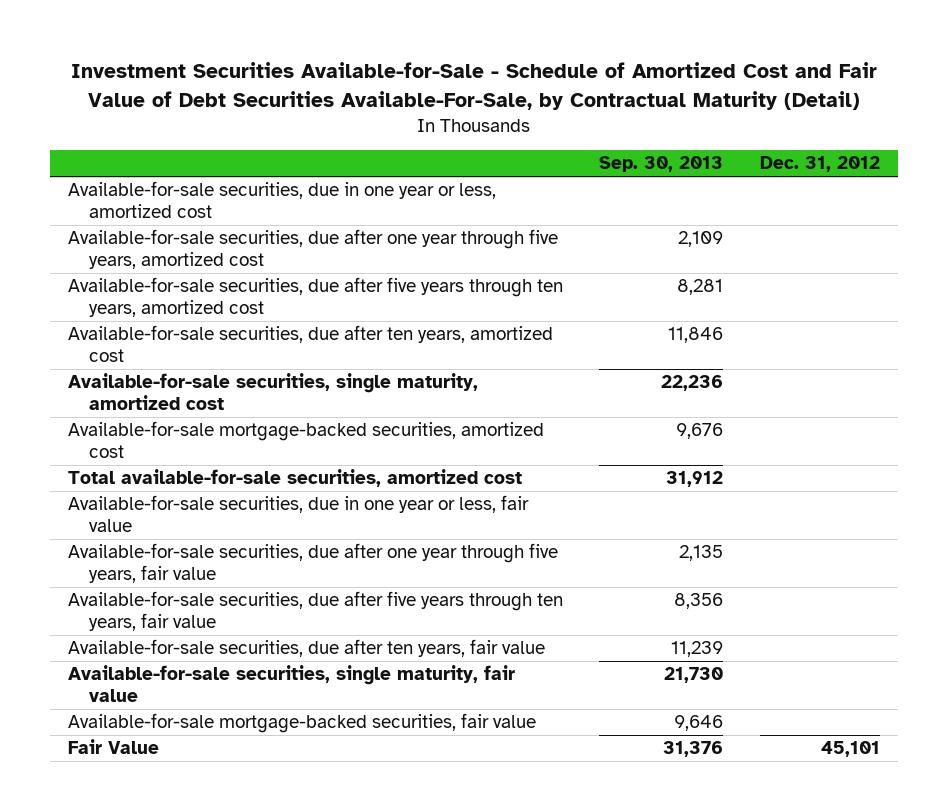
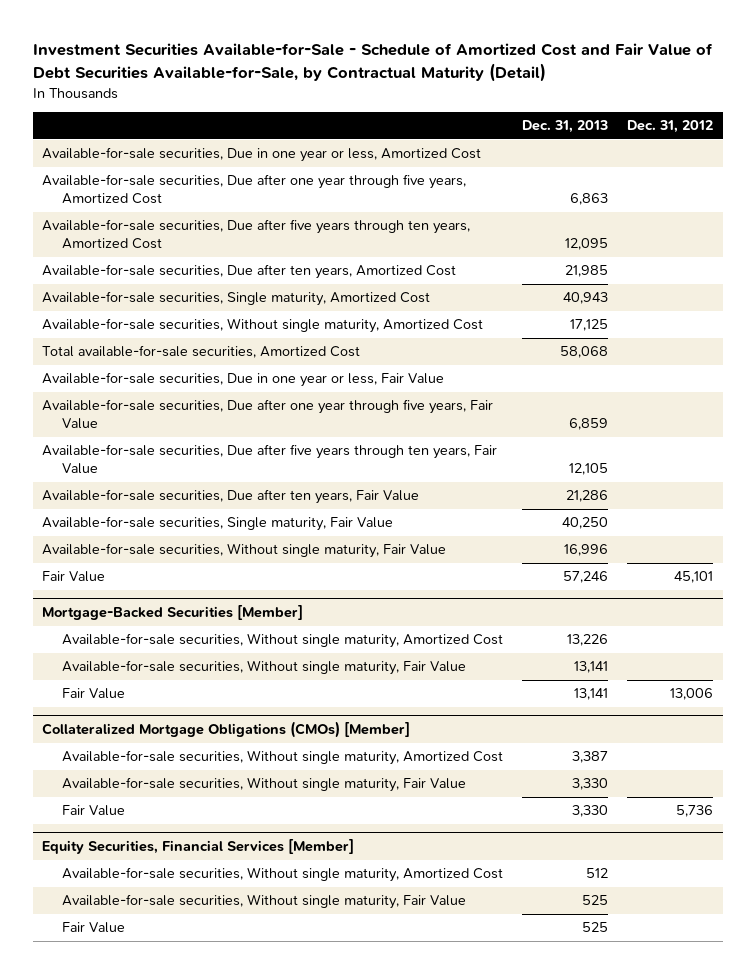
- Investment Securities Available-for-Sale - Schedule of Amortized Cost and Fair Value of Debt Securities Available-For-Sale, by Contractual Maturity (Detail)
+ Investment Securities Available-for-Sale - Schedule of Amortized Cost and Fair Value of Debt Securities Available-for-Sale, by Contractual Maturity (Detail)
- | Sep. 30, 2013 | Dec. 31, 2012
+ | Dec. 31, 2013 | Dec. 31, 2012
- Available-for-sale securities, due in one year or less, amortized cost
- Available-for-sale securities, due after one year through five years, amortized cost | 2,109 |
- Available-for-sale securities, due after five years through ten years, amortized cost | 8,281 |
- Available-for-sale securities, due after ten years, amortized cost | 11,846 |
- Available-for-sale securities, single maturity, amortized cost | 22,236 |
- Available-for-sale mortgage-backed securities, amortized cost | 9,676 |
- Total available-for-sale securities, amortized cost | 31,912 |
- Available-for-sale securities, due in one year or less, fair value
- Available-for-sale securities, due after one year through five years, fair value | 2,135 |
- Available-for-sale securities, due after five years through ten years, fair value | 8,356 |
- Available-for-sale securities, due after ten years, fair value | 11,239 |
- Available-for-sale securities, single maturity, fair value | 21,730 |
- Available-for-sale mortgage-backed securities, fair value | 9,646 |
+ Available-for-sale securities, Due in one year or less, Amortized Cost
+ Available-for-sale securities, Due after one year through five years, Amortized Cost | 6,863 |
+ Available-for-sale securities, Due after five years through ten years, Amortized Cost | 12,095 |
+ Available-for-sale securities, Due after ten years, Amortized Cost | 21,985 |
+ Available-for-sale securities, Single maturity, Amortized Cost | 40,943 |
+ Available-for-sale securities, Without single maturity, Amortized Cost | 17,125 |
+ Total available-for-sale securities, Amortized Cost | 58,068 |
+ Available-for-sale securities, Due in one year or less, Fair Value
+ Available-for-sale securities, Due after one year through five years, Fair Value | 6,859 |
+ Available-for-sale securities, Due after five years through ten years, Fair Value | 12,105 |
+ Available-for-sale securities, Due after ten years, Fair Value | 21,286 |
+ Available-for-sale securities, Single maturity, Fair Value | 40,250 |
+ Available-for-sale securities, Without single maturity, Fair Value | 16,996 |
+ Mortgage-Backed Securities [Member]
+ Available-for-sale securities, Without single maturity, Amortized Cost | 13,226 |
+ Available-for-sale securities, Without single maturity, Fair Value | 13,141 |
+ Fair Value | 13,141 | 13,006
+ Collateralized Mortgage Obligations (CMOs) [Member]
+ Available-for-sale securities, Without single maturity, Amortized Cost | 3,387 |
+ Available-for-sale securities, Without single maturity, Fair Value | 3,330 |
+ Fair Value | 3,330 | 5,736
+ Equity Securities, Financial Services [Member]
+ Available-for-sale securities, Without single maturity, Amortized Cost | 512 |
+ Available-for-sale securities, Without single maturity, Fair Value | 525 |
+ Fair Value | 525 |

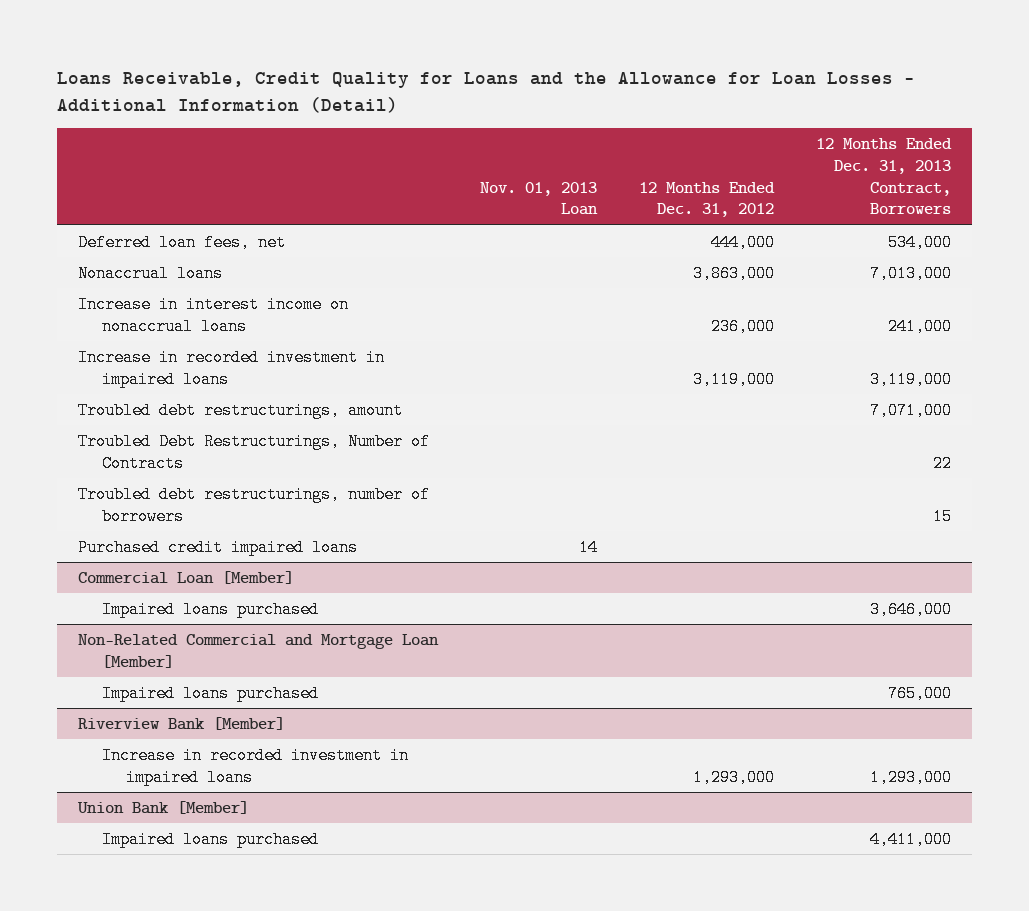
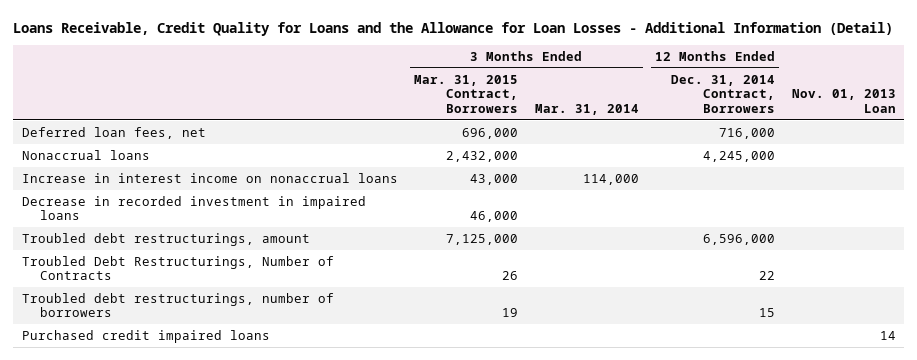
- | Nov. 01, 2013 Loan | 12 Months Ended Dec. 31, 2012 | 12 Months Ended Dec. 31, 2013 Contract, Borrowers
+ | 3 Months Ended Mar. 31, 2015 Contract, Borrowers | 3 Months Ended Mar. 31, 2014 | 12 Months Ended Dec. 31, 2014 Contract, Borrowers | Nov. 01, 2013 Loan
- Increase in recorded investment in impaired loans | | 3,119,000 | 3,119,000
+ Decrease in recorded investment in impaired loans | 46,000 | | |
- Commercial Loan [Member]
- Impaired loans purchased | | | 3,646,000
- Non-Related Commercial and Mortgage Loan [Member]
- Impaired loans purchased | | | 765,000
- Riverview Bank [Member]
- Increase in recorded investment in impaired loans | | 1,293,000 | 1,293,000
- Union Bank [Member]
- Impaired loans purchased | | | 4,411,000

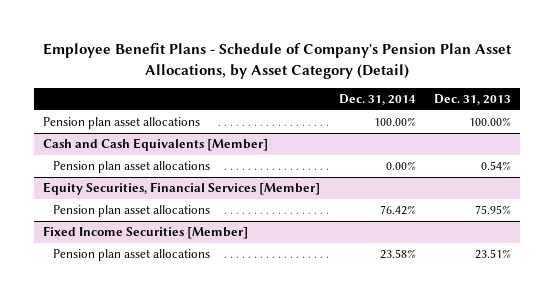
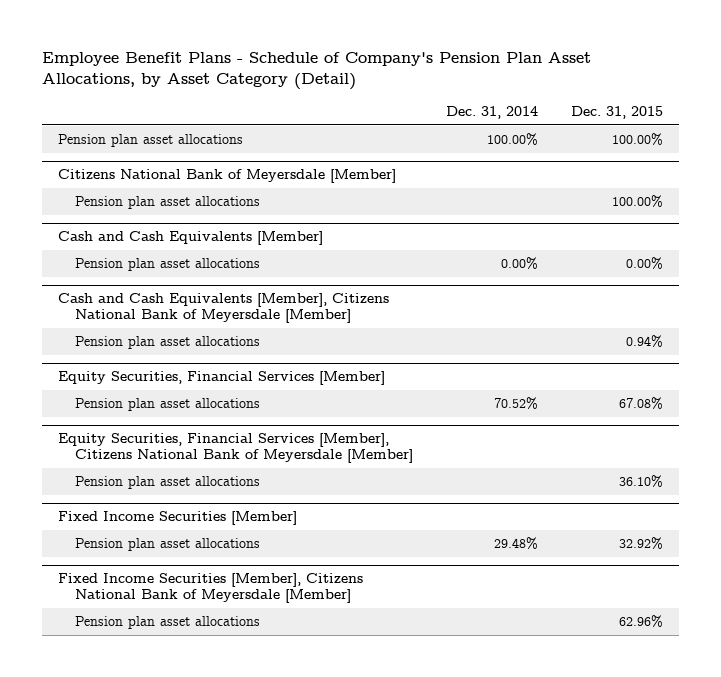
- | Dec. 31, 2014 | Dec. 31, 2013
+ | Dec. 31, 2014 | Dec. 31, 2015
+ Citizens National Bank of Meyersdale [Member]
+ Pension plan asset allocations | | 100.00%
+ Cash and Cash Equivalents [Member], Citizens National Bank of Meyersdale [Member]
+ Pension plan asset allocations | | 0.94%
@ Equity Securities, Financial Services [Member]
- Pension plan asset allocations | 76.42% | 75.95%
+ Pension plan asset allocations | 70.52% | 67.08%
+ Equity Securities, Financial Services [Member], Citizens National Bank of Meyersdale [Member]
+ Pension plan asset allocations | | 36.10%
@ Fixed Income Securities [Member]
- Pension plan asset allocations | 23.58% | 23.51%
+ Pension plan asset allocations | 29.48% | 32.92%
+ Fixed Income Securities [Member], Citizens National Bank of Meyersdale [Member]
+ Pension plan asset allocations | | 62.96%

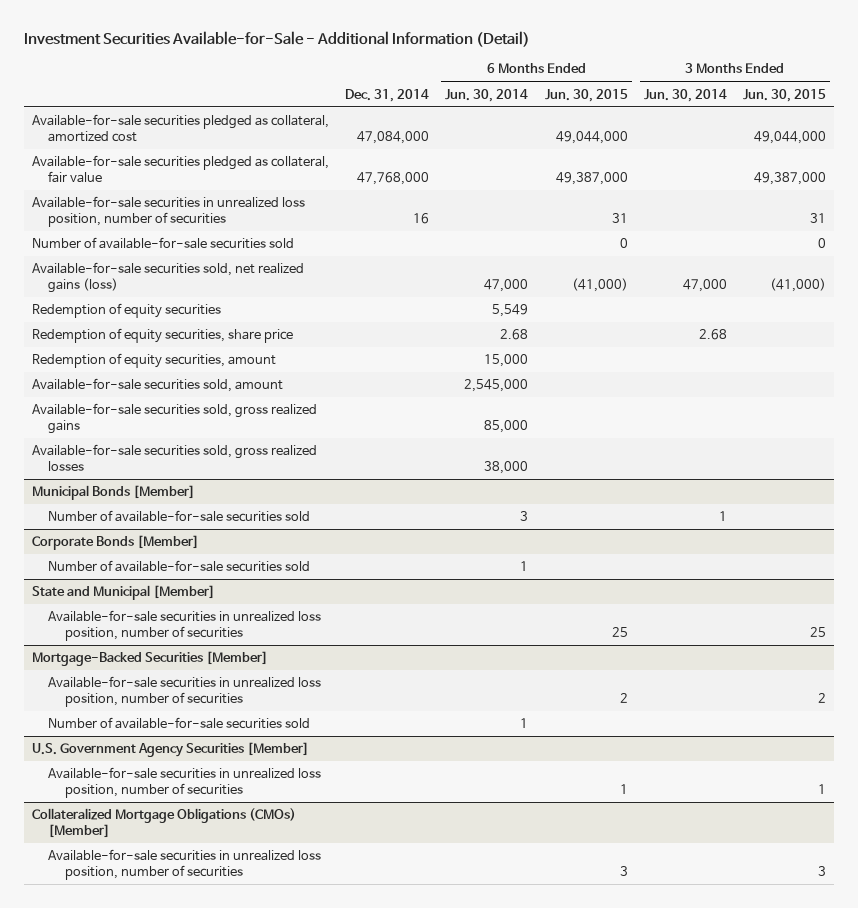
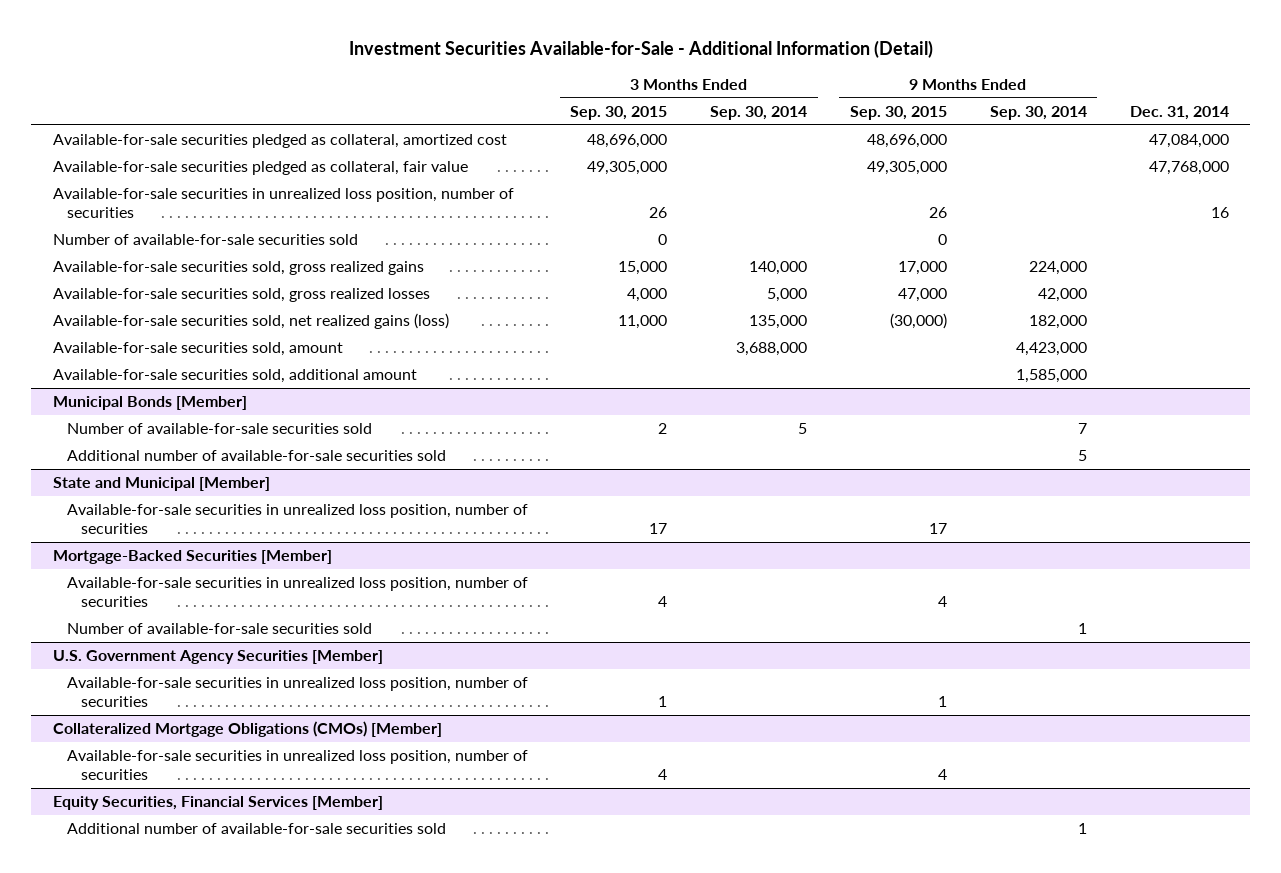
- | Dec. 31, 2014 | 6 Months Ended Jun. 30, 2014 | 6 Months Ended Jun. 30, 2015 | 3 Months Ended Jun. 30, 2014 | 3 Months Ended Jun. 30, 2015
+ | 3 Months Ended Sep. 30, 2015 | 3 Months Ended Sep. 30, 2014 | 9 Months Ended Sep. 30, 2015 | 9 Months Ended Sep. 30, 2014 | Dec. 31, 2014
- Redemption of equity securities | | 5,549 | | |
- Redemption of equity securities, share price | | 2.68 | | 2.68 |
- Redemption of equity securities, amount | | 15,000 | | |
moved down: Available-for-sale securities sold, net realized gains (loss) | 11,000 | 135,000 | (30,000) | 182,000 |
moved down: Available-for-sale securities sold, amount | | 3,688,000 | | 4,423,000 |
+ Available-for-sale securities sold, additional amount | | | | 1,585,000 |
- Corporate Bonds [Member]
- Number of available-for-sale securities sold | | 1 | | |
@ Municipal Bonds [Member]
+ Additional number of available-for-sale securities sold | | | | 5 |
+ Equity Securities, Financial Services [Member]
+ Additional number of available-for-sale securities sold | | | | 1 |

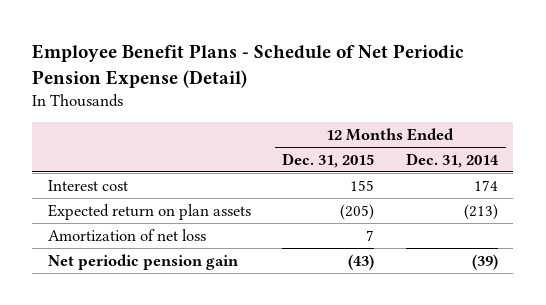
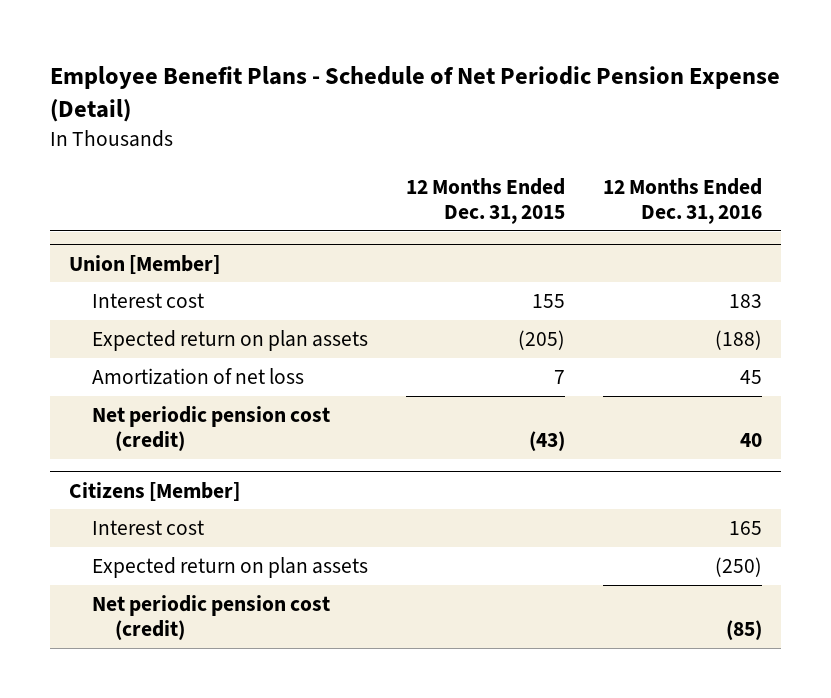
- | 12 Months Ended Dec. 31, 2015 | 12 Months Ended Dec. 31, 2014
+ | 12 Months Ended Dec. 31, 2015 | 12 Months Ended Dec. 31, 2016
+ Union [Member]
- Net periodic pension gain | (43) | (39)
+ Net periodic pension cost (credit) | (43) | 40
+ Citizens [Member]
+ Interest cost | | 165
+ Expected return on plan assets | | (250)
+ Net periodic pension cost (credit) | | (85)

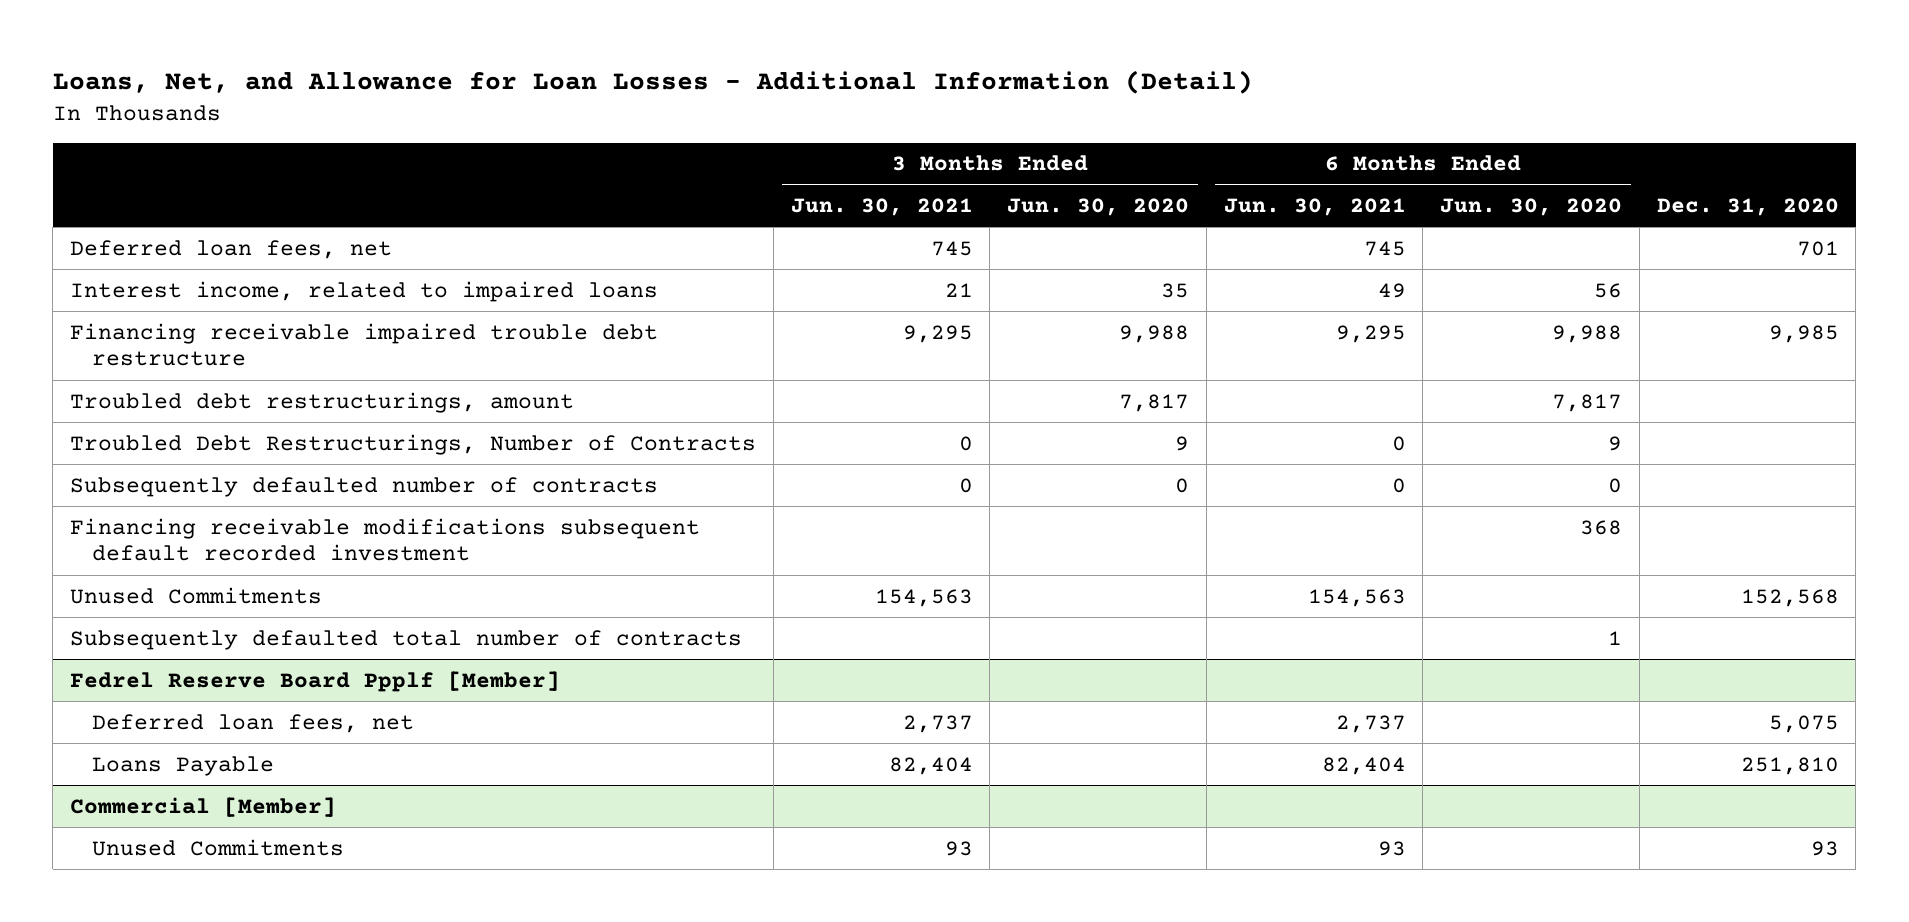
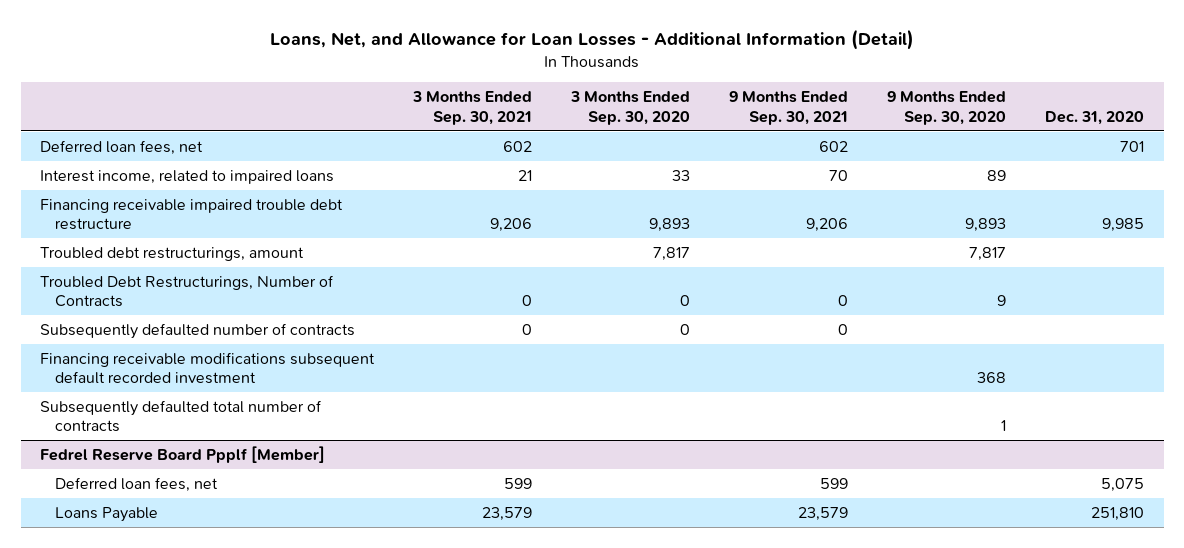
- | 3 Months Ended Jun. 30, 2021 | 3 Months Ended Jun. 30, 2020 | 6 Months Ended Jun. 30, 2021 | 6 Months Ended Jun. 30, 2020 | Dec. 31, 2020
+ | 3 Months Ended Sep. 30, 2021 | 3 Months Ended Sep. 30, 2020 | 9 Months Ended Sep. 30, 2021 | 9 Months Ended Sep. 30, 2020 | Dec. 31, 2020
- Unused Commitments | 154,563 | | 154,563 | | 152,568
- Commercial [Member]
- Unused Commitments | 93 | | 93 | | 93

